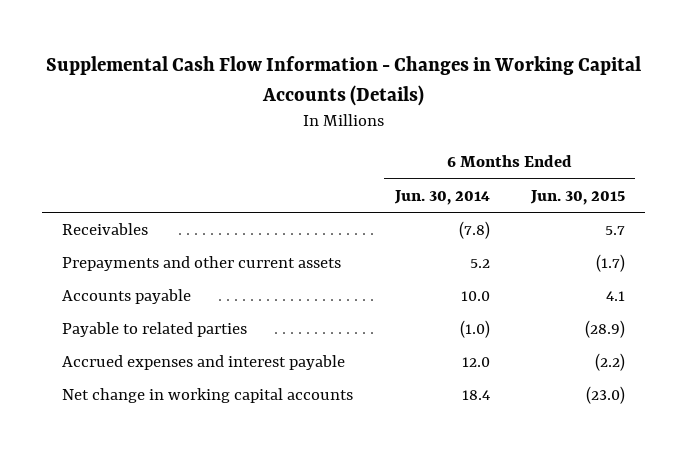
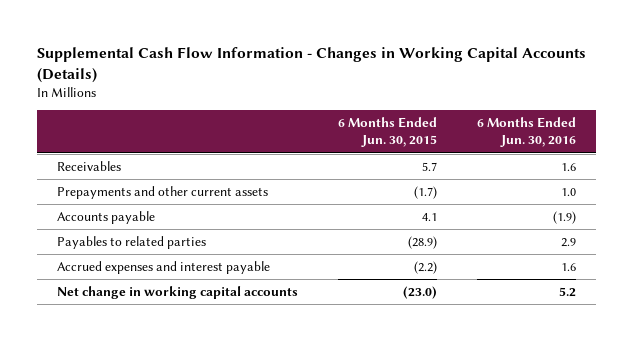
- | 6 Months Ended Jun. 30, 2014 | 6 Months Ended Jun. 30, 2015
+ | 6 Months Ended Jun. 30, 2015 | 6 Months Ended Jun. 30, 2016
- Payable to related parties | (1.0) | (28.9)
+ Payables to related parties | (28.9) | 2.9

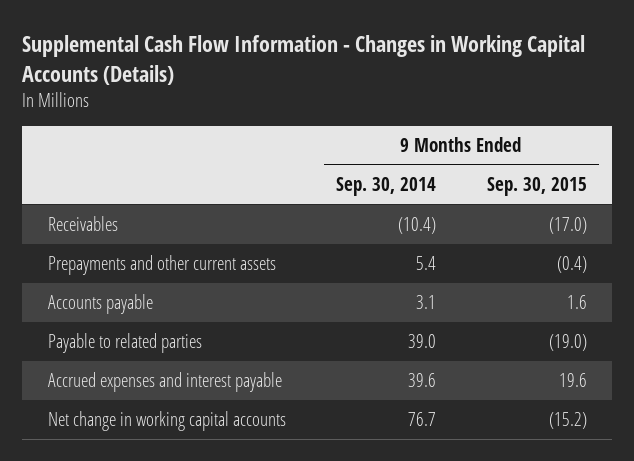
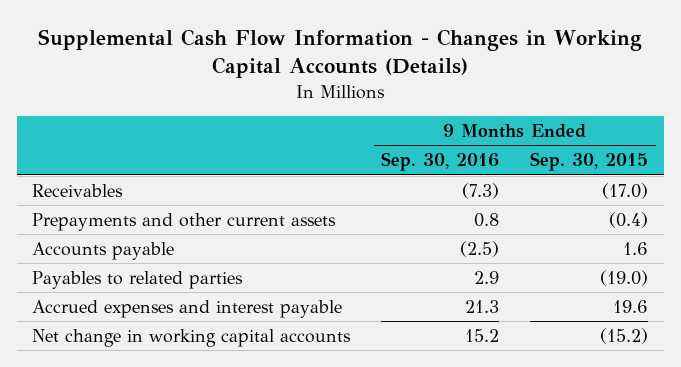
- | 9 Months Ended Sep. 30, 2014 | 9 Months Ended Sep. 30, 2015
+ | 9 Months Ended Sep. 30, 2016 | 9 Months Ended Sep. 30, 2015
- Payable to related parties | 39.0 | (19.0)
+ Payables to related parties | 2.9 | (19.0)

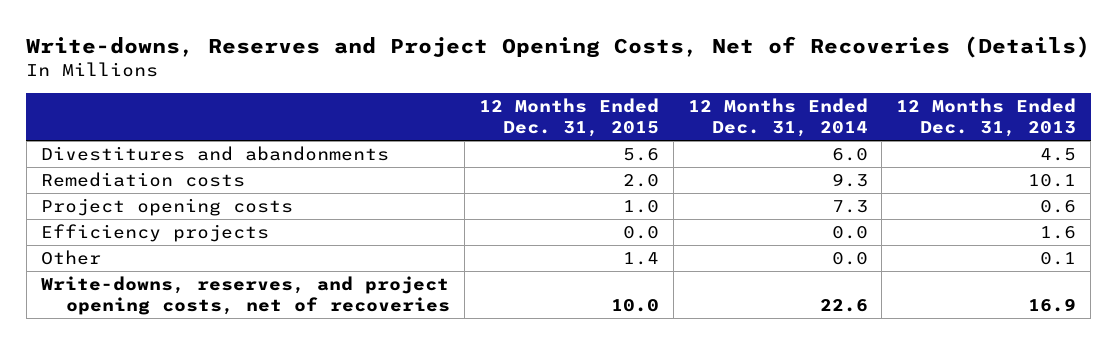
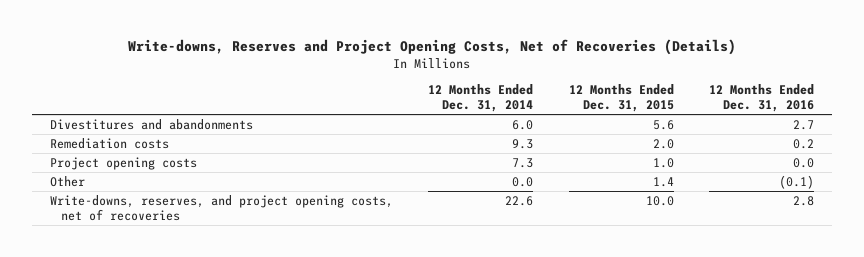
- | 12 Months Ended Dec. 31, 2015 | 12 Months Ended Dec. 31, 2014 | 12 Months Ended Dec. 31, 2013
+ | 12 Months Ended Dec. 31, 2014 | 12 Months Ended Dec. 31, 2015 | 12 Months Ended Dec. 31, 2016
- Efficiency projects | 0.0 | 0.0 | 1.6

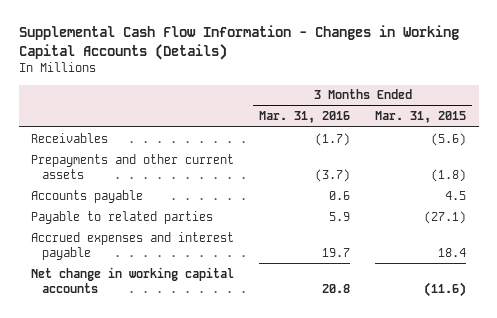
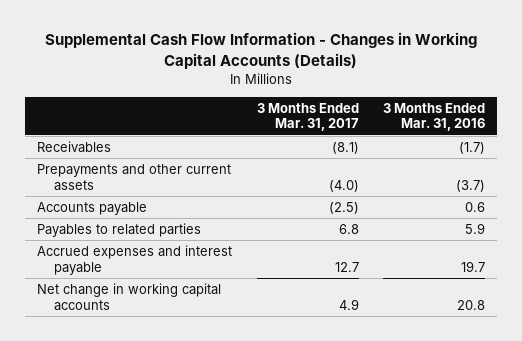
- | 3 Months Ended Mar. 31, 2016 | 3 Months Ended Mar. 31, 2015
+ | 3 Months Ended Mar. 31, 2017 | 3 Months Ended Mar. 31, 2016
- Payable to related parties | 5.9 | (27.1)
+ Payables to related parties | 6.8 | 5.9

